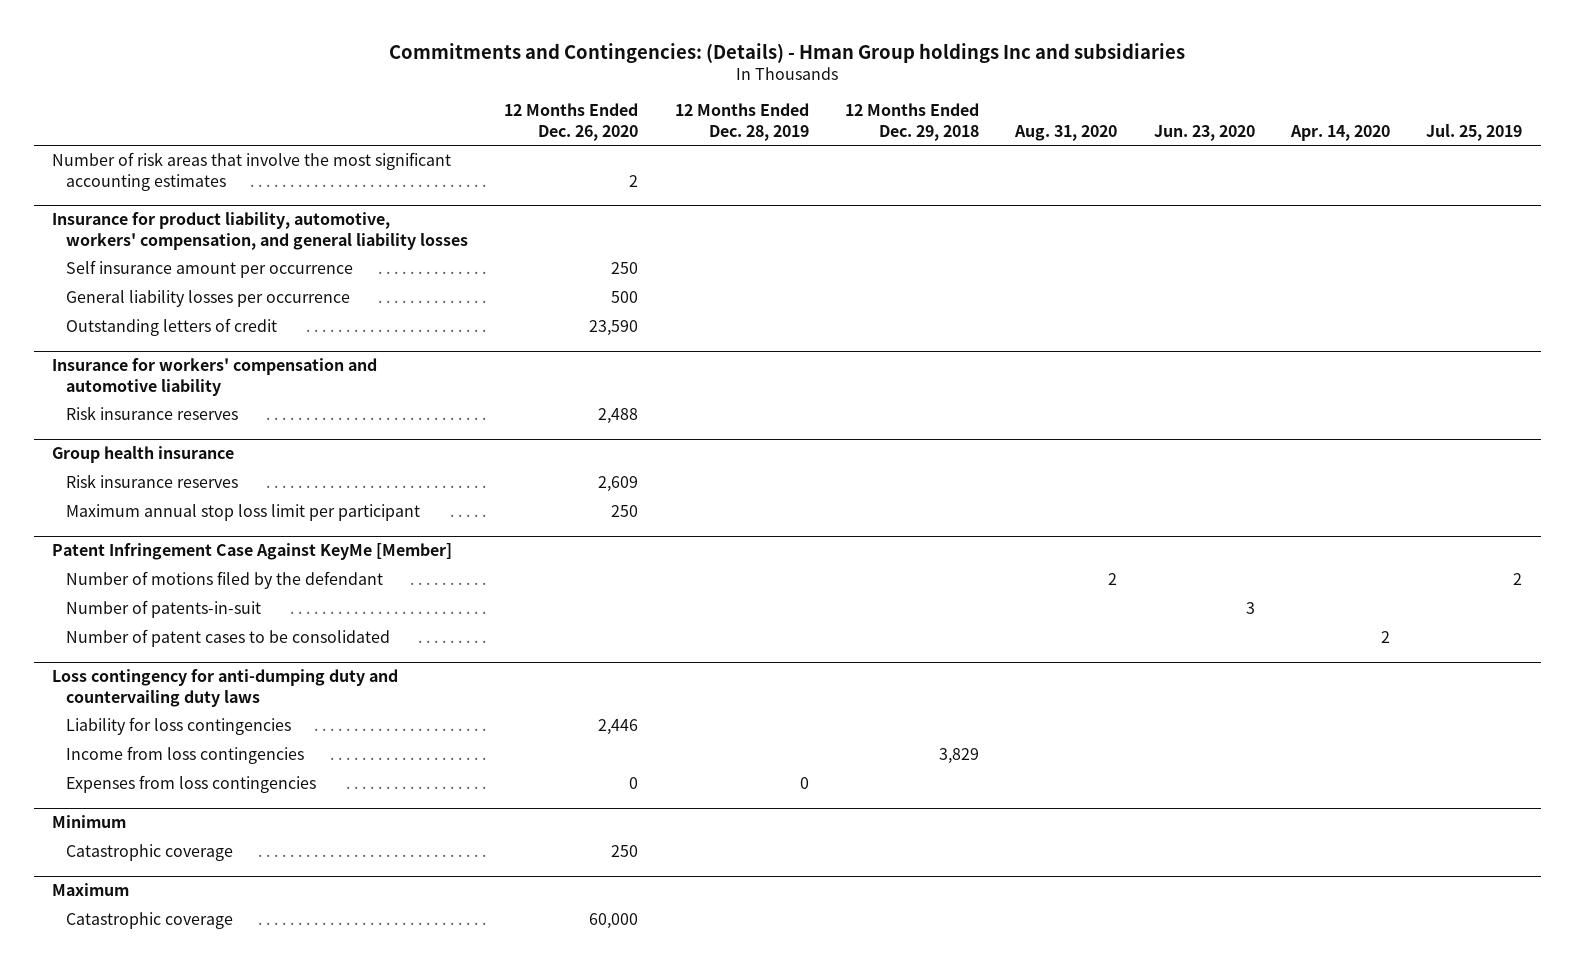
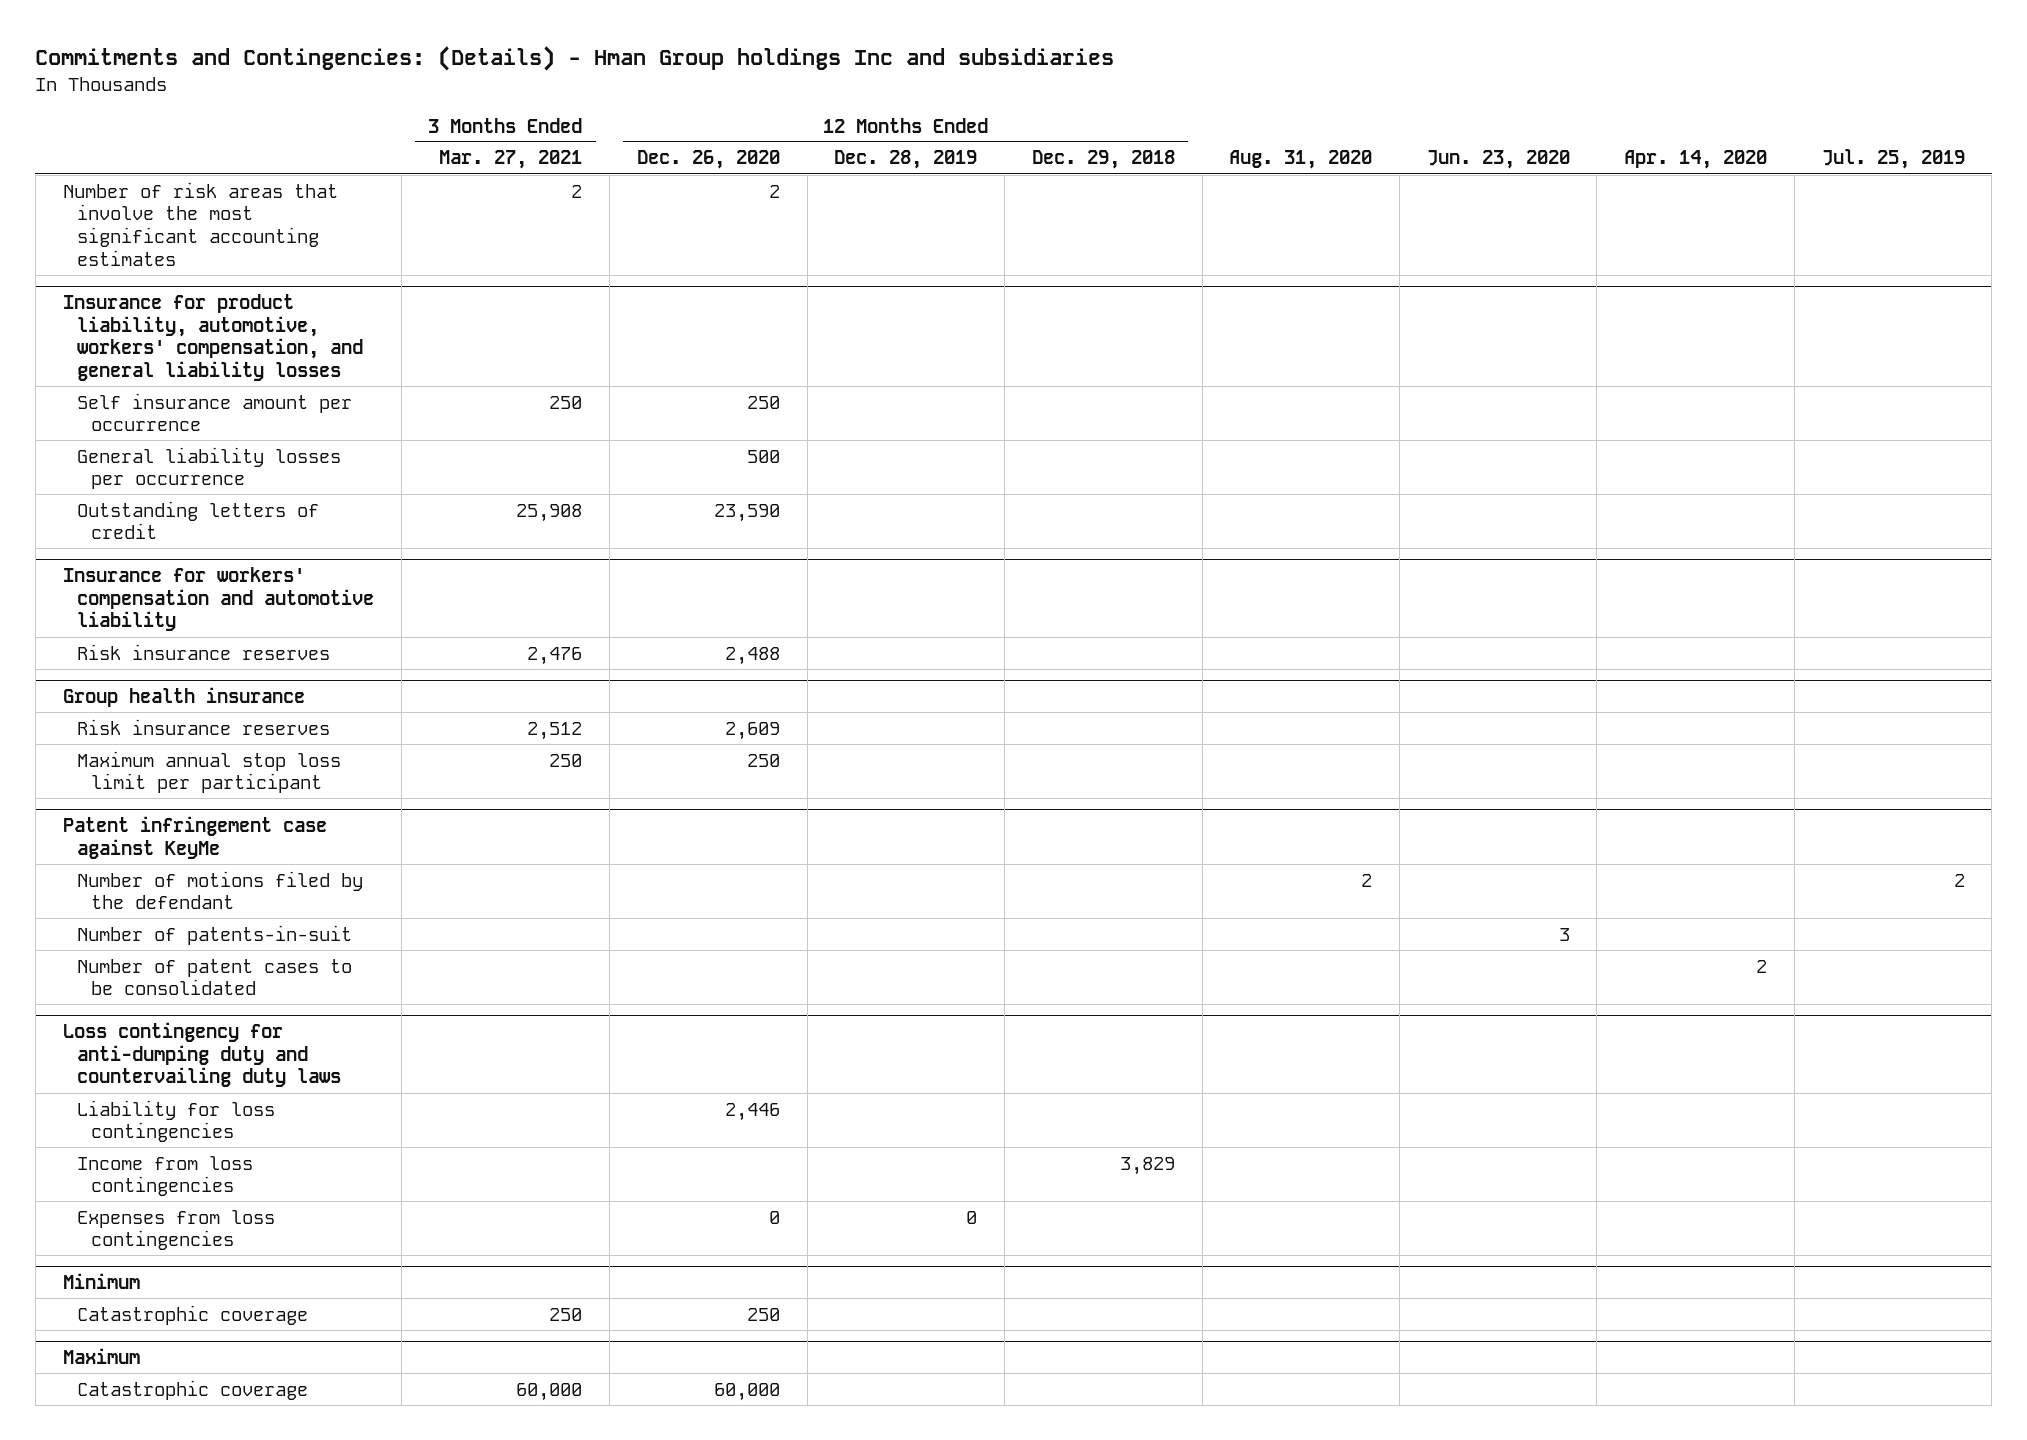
- | 12 Months Ended Dec. 26, 2020 | 12 Months Ended Dec. 28, 2019 | 12 Months Ended Dec. 29, 2018 | Aug. 31, 2020 | Jun. 23, 2020 | Apr. 14, 2020 | Jul. 25, 2019
+ | 3 Months Ended Mar. 27, 2021 | 12 Months Ended Dec. 26, 2020 | 12 Months Ended Dec. 28, 2019 | 12 Months Ended Dec. 29, 2018 | Aug. 31, 2020 | Jun. 23, 2020 | Apr. 14, 2020 | Jul. 25, 2019
- Patent Infringement Case Against KeyMe [Member]
+ Patent infringement case against KeyMe

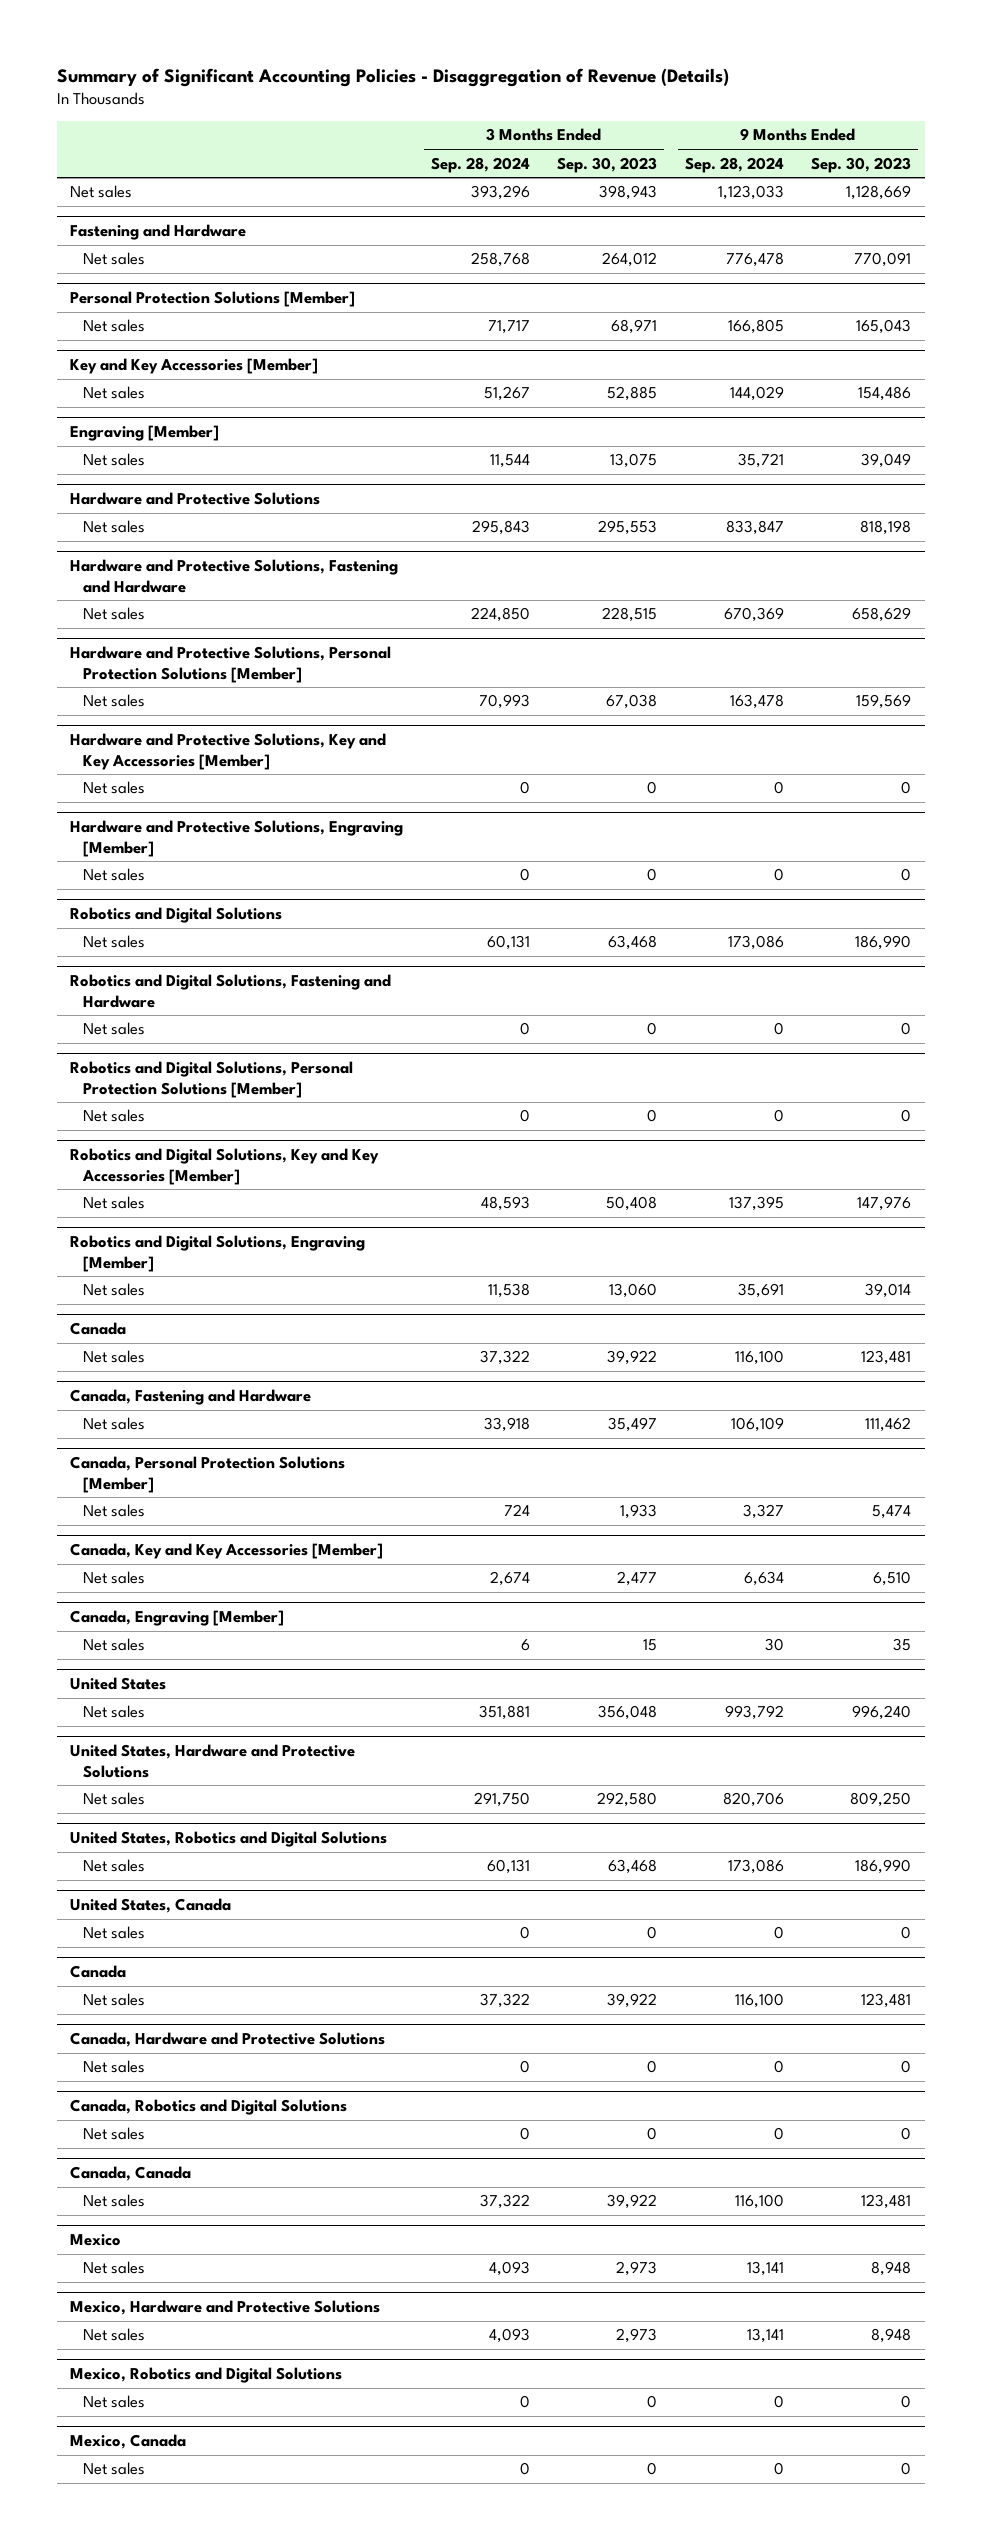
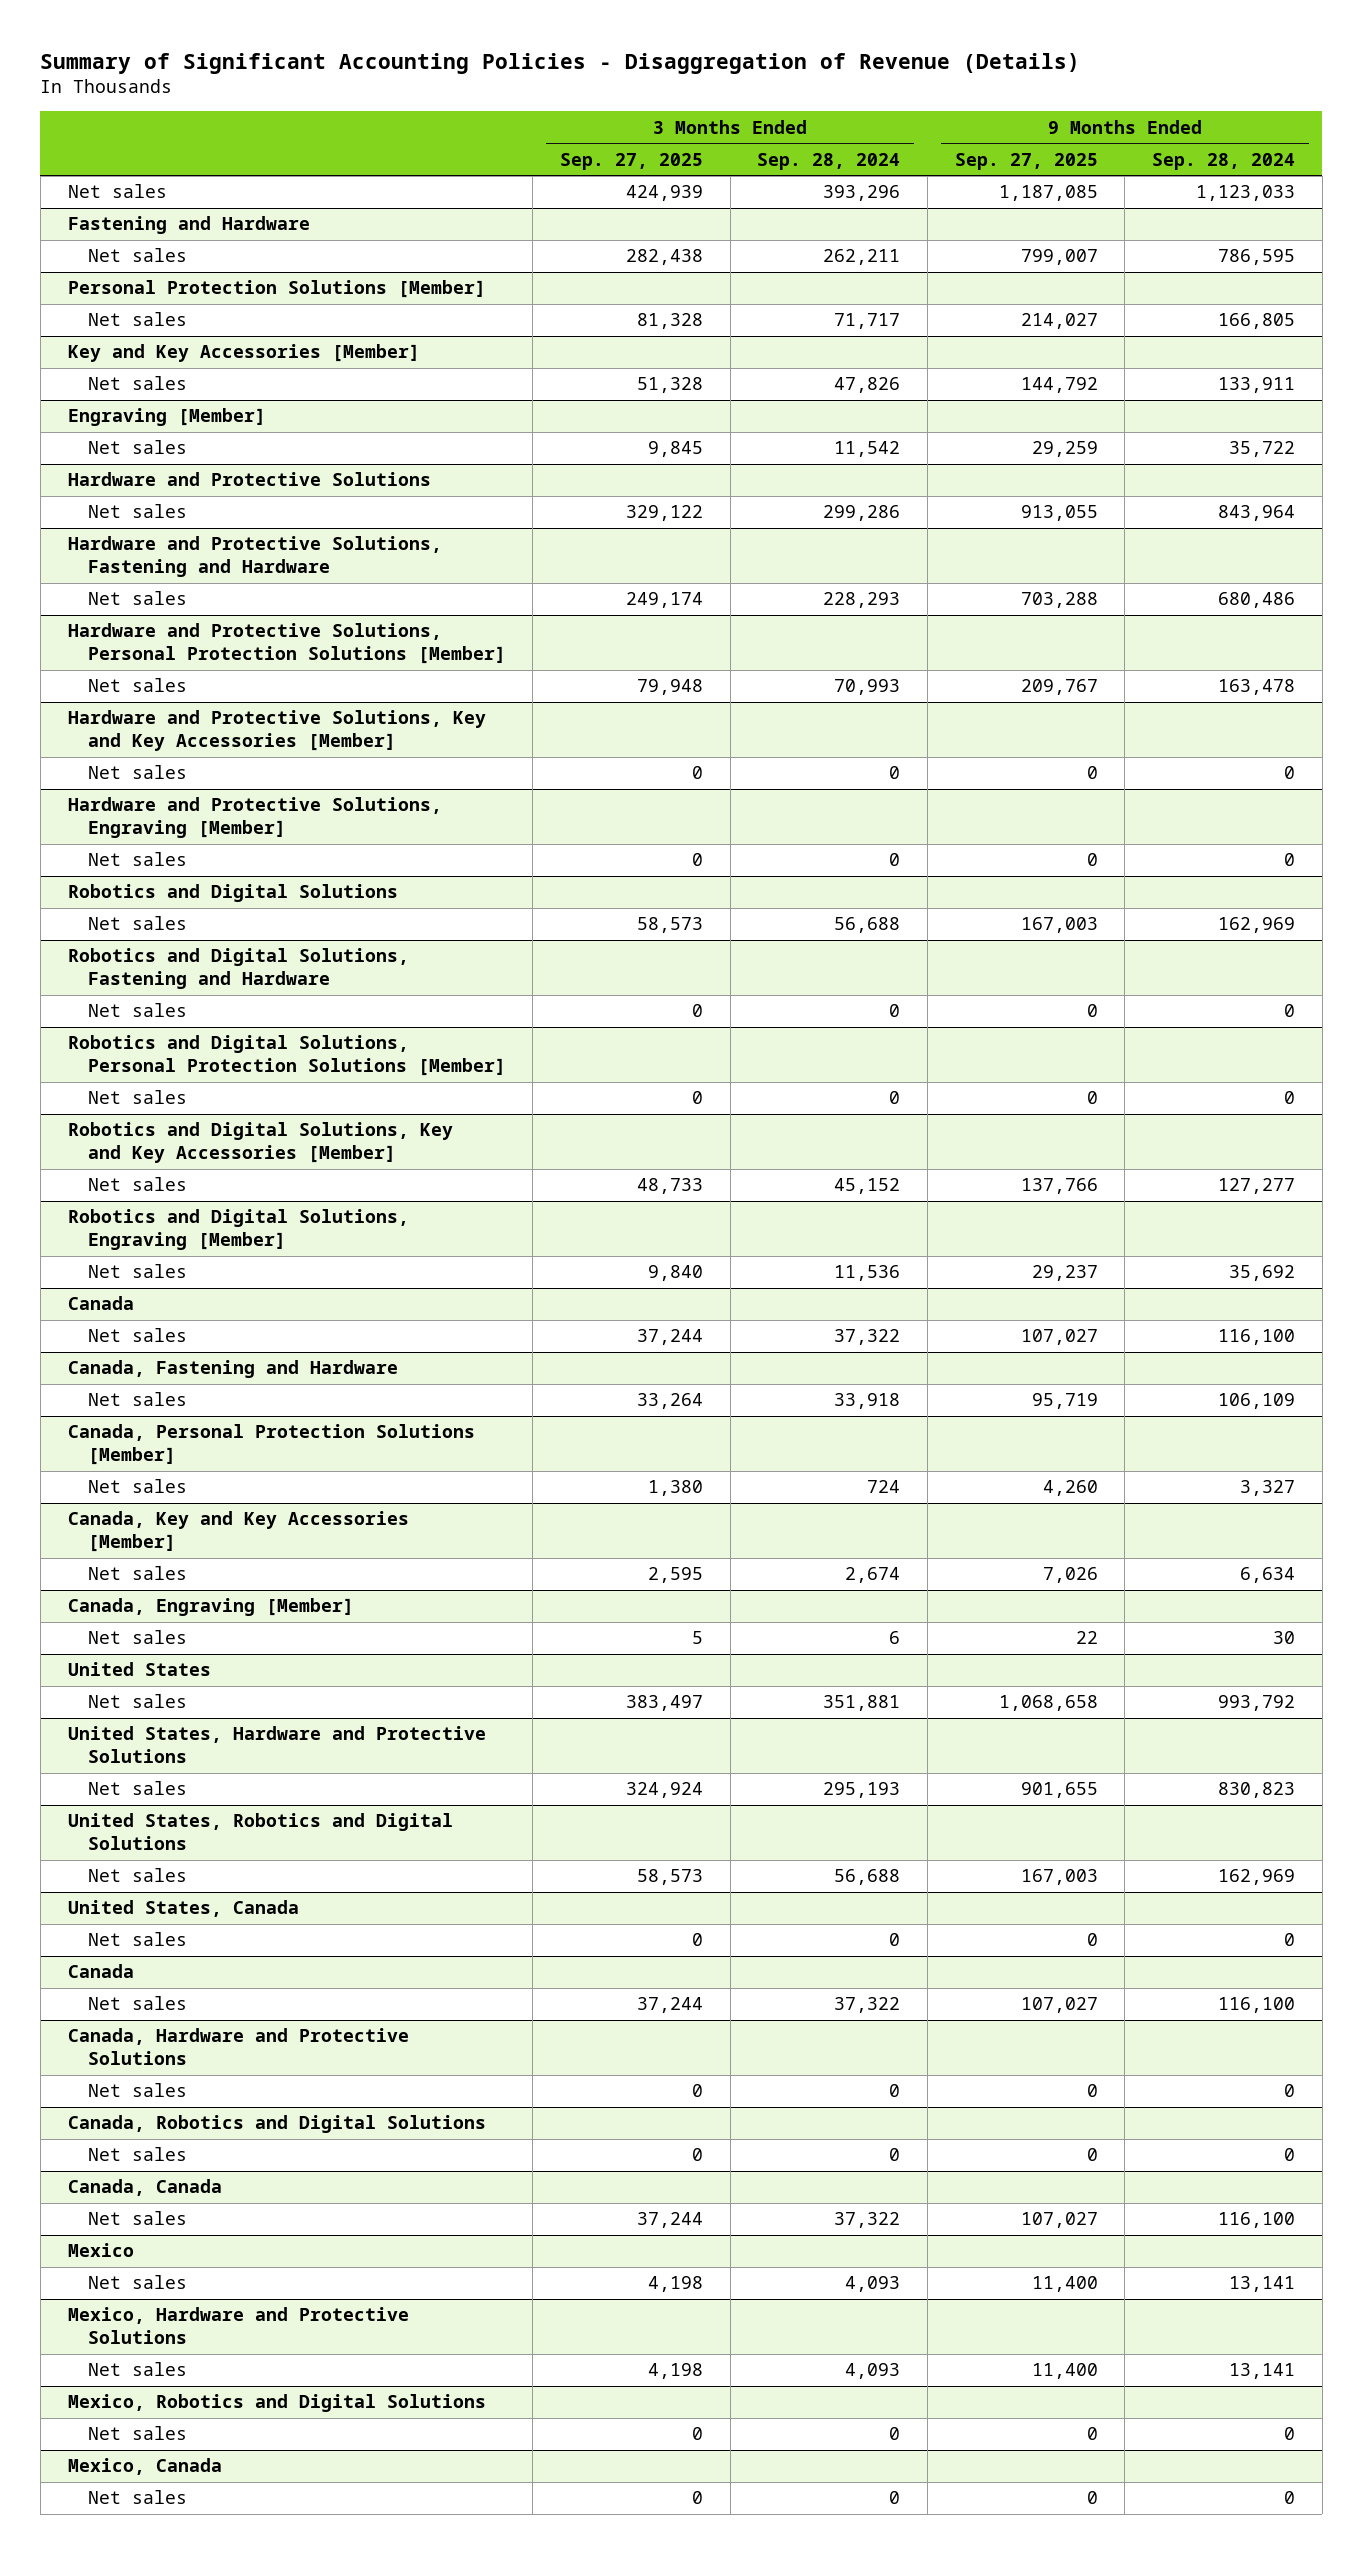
- | 3 Months Ended Sep. 28, 2024 | 3 Months Ended Sep. 30, 2023 | 9 Months Ended Sep. 28, 2024 | 9 Months Ended Sep. 30, 2023
+ | 3 Months Ended Sep. 27, 2025 | 3 Months Ended Sep. 28, 2024 | 9 Months Ended Sep. 27, 2025 | 9 Months Ended Sep. 28, 2024
@ Fastening and Hardware
- Net sales | 258,768 | 264,012 | 776,478 | 770,091
+ Net sales | 282,438 | 262,211 | 799,007 | 786,595
@ Key and Key Accessories [Member]
- Net sales | 51,267 | 52,885 | 144,029 | 154,486
+ Net sales | 51,328 | 47,826 | 144,792 | 133,911
@ Engraving [Member]
- Net sales | 11,544 | 13,075 | 35,721 | 39,049
+ Net sales | 9,845 | 11,542 | 29,259 | 35,722
@ Hardware and Protective Solutions
- Net sales | 295,843 | 295,553 | 833,847 | 818,198
+ Net sales | 329,122 | 299,286 | 913,055 | 843,964
@ Hardware and Protective Solutions, Fastening and Hardware
- Net sales | 224,850 | 228,515 | 670,369 | 658,629
+ Net sales | 249,174 | 228,293 | 703,288 | 680,486
@ Robotics and Digital Solutions
- Net sales | 60,131 | 63,468 | 173,086 | 186,990
+ Net sales | 58,573 | 56,688 | 167,003 | 162,969
@ Robotics and Digital Solutions, Key and Key Accessories [Member]
- Net sales | 48,593 | 50,408 | 137,395 | 147,976
+ Net sales | 48,733 | 45,152 | 137,766 | 127,277
@ Robotics and Digital Solutions, Engraving [Member]
- Net sales | 11,538 | 13,060 | 35,691 | 39,014
+ Net sales | 9,840 | 11,536 | 29,237 | 35,692
@ United States, Hardware and Protective Solutions
- Net sales | 291,750 | 292,580 | 820,706 | 809,250
+ Net sales | 324,924 | 295,193 | 901,655 | 830,823
@ United States, Robotics and Digital Solutions
- Net sales | 60,131 | 63,468 | 173,086 | 186,990
+ Net sales | 58,573 | 56,688 | 167,003 | 162,969

